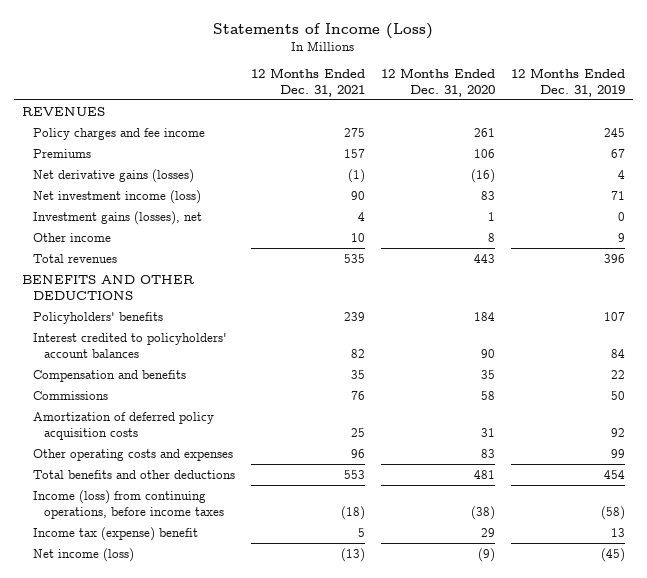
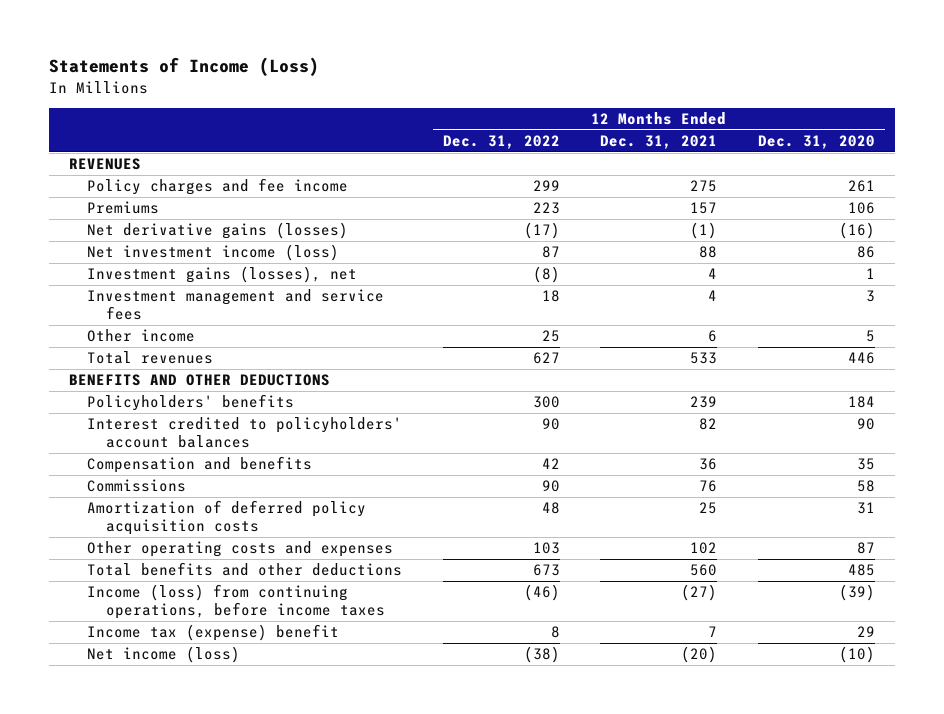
- | 12 Months Ended Dec. 31, 2021 | 12 Months Ended Dec. 31, 2020 | 12 Months Ended Dec. 31, 2019
+ | 12 Months Ended Dec. 31, 2022 | 12 Months Ended Dec. 31, 2021 | 12 Months Ended Dec. 31, 2020
- Net investment income (loss) | 90 | 83 | 71
+ Net investment income (loss) | 87 | 88 | 86
- Other income | 10 | 8 | 9
- Total revenues | 535 | 443 | 396
+ Investment management and service fees | 18 | 4 | 3
+ Other income | 25 | 6 | 5
+ Total revenues | 627 | 533 | 446
- Compensation and benefits | 35 | 35 | 22
+ Compensation and benefits | 42 | 36 | 35
- Other operating costs and expenses | 96 | 83 | 99
- Total benefits and other deductions | 553 | 481 | 454
- Income (loss) from continuing operations, before income taxes | (18) | (38) | (58)
- Income tax (expense) benefit | 5 | 29 | 13
- Net income (loss) | (13) | (9) | (45)
+ Other operating costs and expenses | 103 | 102 | 87
+ Total benefits and other deductions | 673 | 560 | 485
+ Income (loss) from continuing operations, before income taxes | (46) | (27) | (39)
+ Income tax (expense) benefit | 8 | 7 | 29
+ Net income (loss) | (38) | (20) | (10)

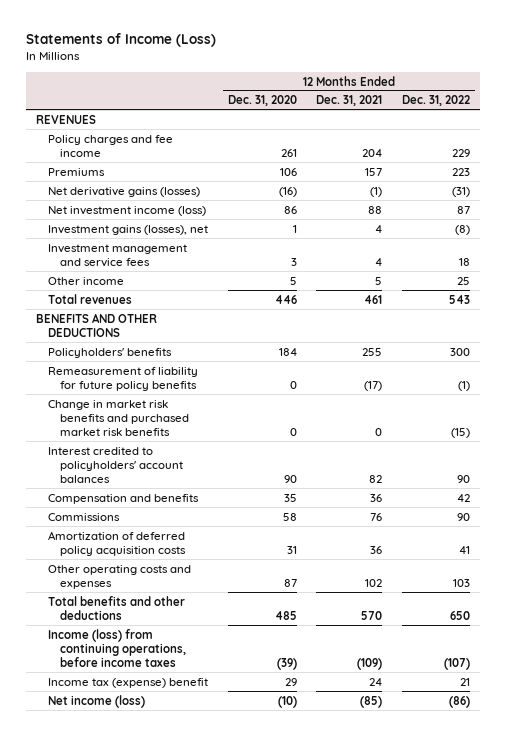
- | 12 Months Ended Dec. 31, 2022 | 12 Months Ended Dec. 31, 2021 | 12 Months Ended Dec. 31, 2020
+ | 12 Months Ended Dec. 31, 2020 | 12 Months Ended Dec. 31, 2021 | 12 Months Ended Dec. 31, 2022
- Policy charges and fee income | 299 | 275 | 261
+ Policy charges and fee income | 261 | 204 | 229
- Net derivative gains (losses) | (17) | (1) | (16)
+ Net derivative gains (losses) | (16) | (1) | (31)
- Other income | 25 | 6 | 5
- Total revenues | 627 | 533 | 446
+ Other income | 5 | 5 | 25
+ Total revenues | 446 | 461 | 543
- Policyholders' benefits | 300 | 239 | 184
+ Policyholders' benefits | 184 | 255 | 300
+ Remeasurement of liability for future policy benefits | 0 | (17) | (1)
+ Change in market risk benefits and purchased market risk benefits | 0 | 0 | (15)
- Amortization of deferred policy acquisition costs | 48 | 25 | 31
+ Amortization of deferred policy acquisition costs | 31 | 36 | 41
- Total benefits and other deductions | 673 | 560 | 485
- Income (loss) from continuing operations, before income taxes | (46) | (27) | (39)
- Income tax (expense) benefit | 8 | 7 | 29
- Net income (loss) | (38) | (20) | (10)
+ Total benefits and other deductions | 485 | 570 | 650
+ Income (loss) from continuing operations, before income taxes | (39) | (109) | (107)
+ Income tax (expense) benefit | 29 | 24 | 21
+ Net income (loss) | (10) | (85) | (86)

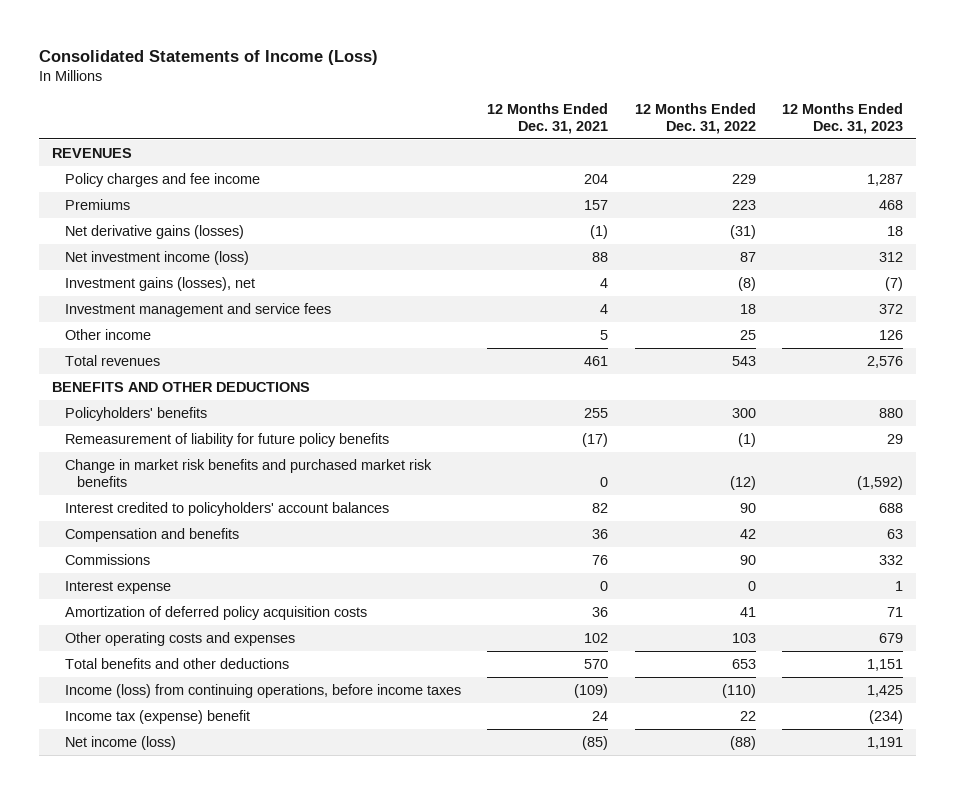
- Statements of Income (Loss)
+ Consolidated Statements of Income (Loss)
- | 12 Months Ended Dec. 31, 2020 | 12 Months Ended Dec. 31, 2021 | 12 Months Ended Dec. 31, 2022
+ | 12 Months Ended Dec. 31, 2021 | 12 Months Ended Dec. 31, 2022 | 12 Months Ended Dec. 31, 2023
- Change in market risk benefits and purchased market risk benefits | 0 | 0 | (15)
+ Change in market risk benefits and purchased market risk benefits | 0 | (12) | (1,592)
+ Interest expense | 0 | 0 | 1
- Total benefits and other deductions | 485 | 570 | 650
- Income (loss) from continuing operations, before income taxes | (39) | (109) | (107)
- Income tax (expense) benefit | 29 | 24 | 21
- Net income (loss) | (10) | (85) | (86)
+ Total benefits and other deductions | 570 | 653 | 1,151
+ Income (loss) from continuing operations, before income taxes | (109) | (110) | 1,425
+ Income tax (expense) benefit | 24 | 22 | (234)
+ Net income (loss) | (85) | (88) | 1,191

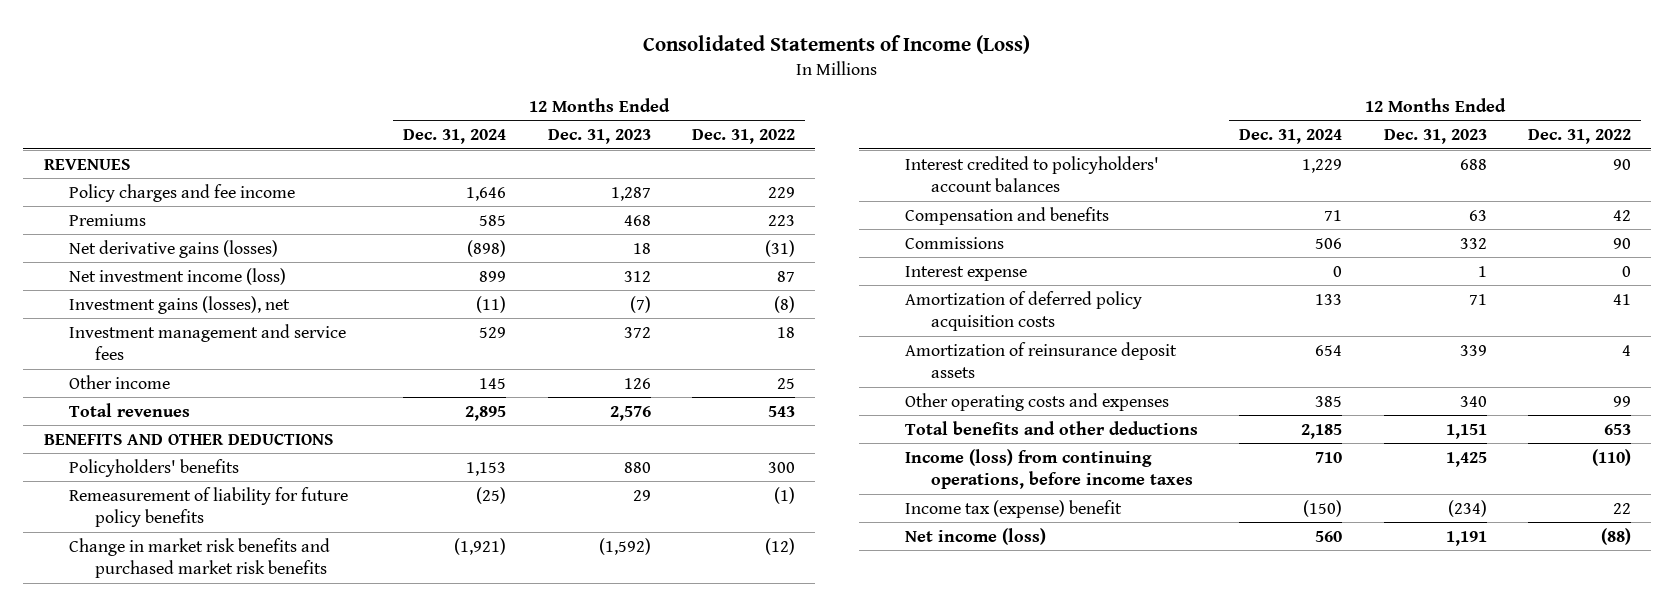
- | 12 Months Ended Dec. 31, 2021 | 12 Months Ended Dec. 31, 2022 | 12 Months Ended Dec. 31, 2023
+ | 12 Months Ended Dec. 31, 2024 | 12 Months Ended Dec. 31, 2023 | 12 Months Ended Dec. 31, 2022
- Other operating costs and expenses | 102 | 103 | 679
+ Amortization of reinsurance deposit assets | 654 | 339 | 4
+ Other operating costs and expenses | 385 | 340 | 99

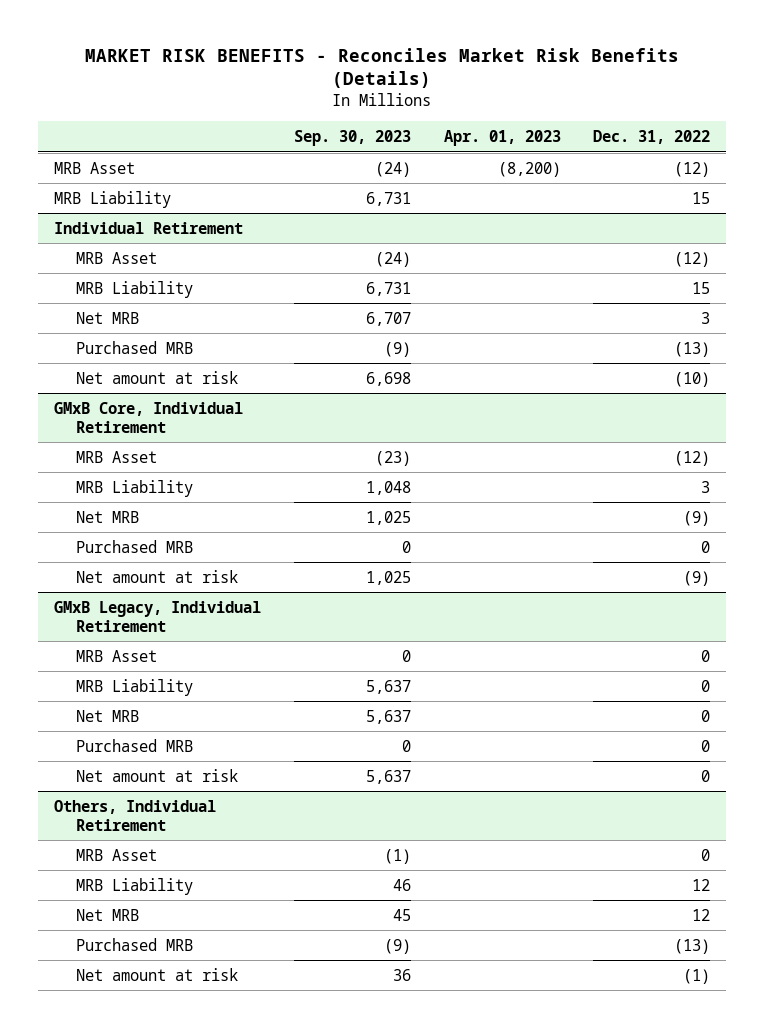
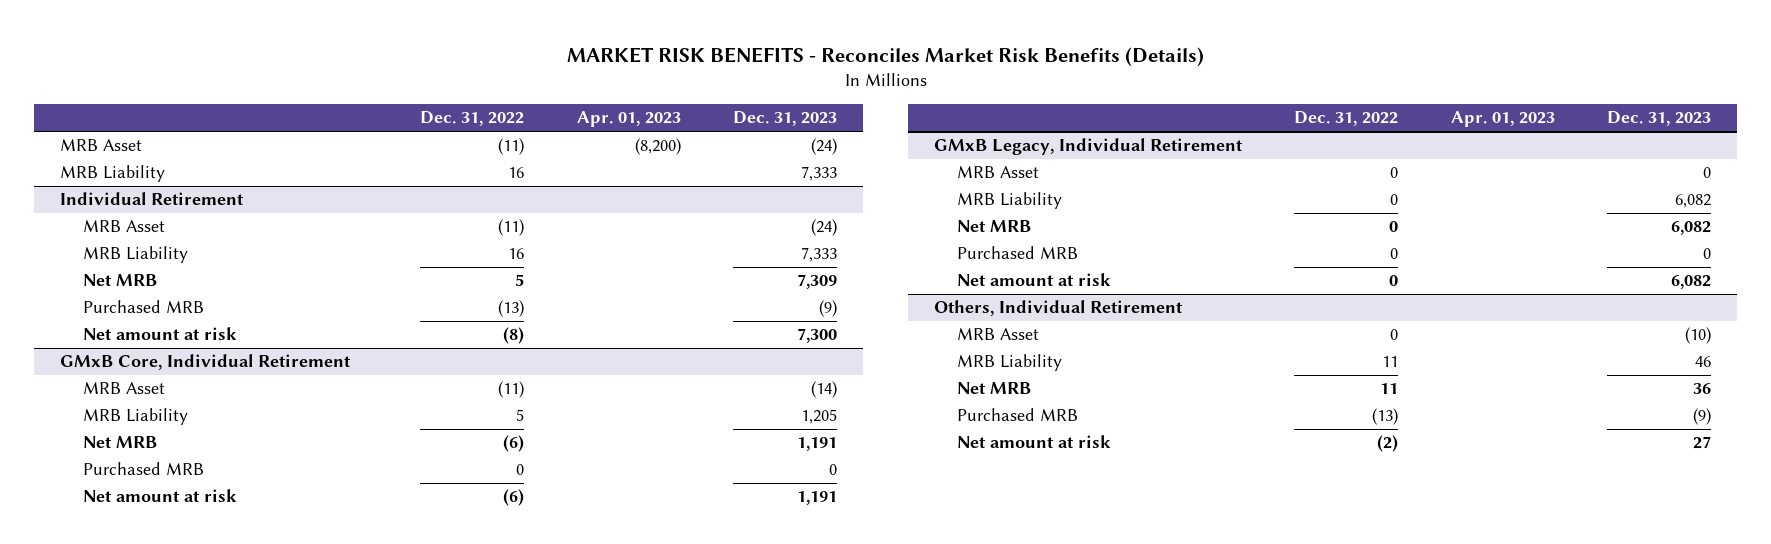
- | Sep. 30, 2023 | Apr. 01, 2023 | Dec. 31, 2022
+ | Dec. 31, 2022 | Apr. 01, 2023 | Dec. 31, 2023
- MRB Asset | (24) | (8,200) | (12)
- MRB Liability | 6,731 | | 15
+ MRB Asset | (11) | (8,200) | (24)
+ MRB Liability | 16 | | 7,333
@ Individual Retirement
- MRB Asset | (24) | | (12)
- MRB Liability | 6,731 | | 15
- Net MRB | 6,707 | | 3
+ MRB Asset | (11) | | (24)
+ MRB Liability | 16 | | 7,333
+ Net MRB | 5 | | 7,309
- Net amount at risk | 6,698 | | (10)
+ Net amount at risk | (8) | | 7,300
@ GMxB Core, Individual Retirement
- MRB Asset | (23) | | (12)
- MRB Liability | 1,048 | | 3
- Net MRB | 1,025 | | (9)
+ MRB Asset | (11) | | (14)
+ MRB Liability | 5 | | 1,205
+ Net MRB | (6) | | 1,191
- Net amount at risk | 1,025 | | (9)
+ Net amount at risk | (6) | | 1,191
@ Others, Individual Retirement
- MRB Liability | 46 | | 12
- Net MRB | 45 | | 12
+ MRB Liability | 11 | | 46
+ Net MRB | 11 | | 36
- Net amount at risk | 36 | | (1)
+ Net amount at risk | (2) | | 27

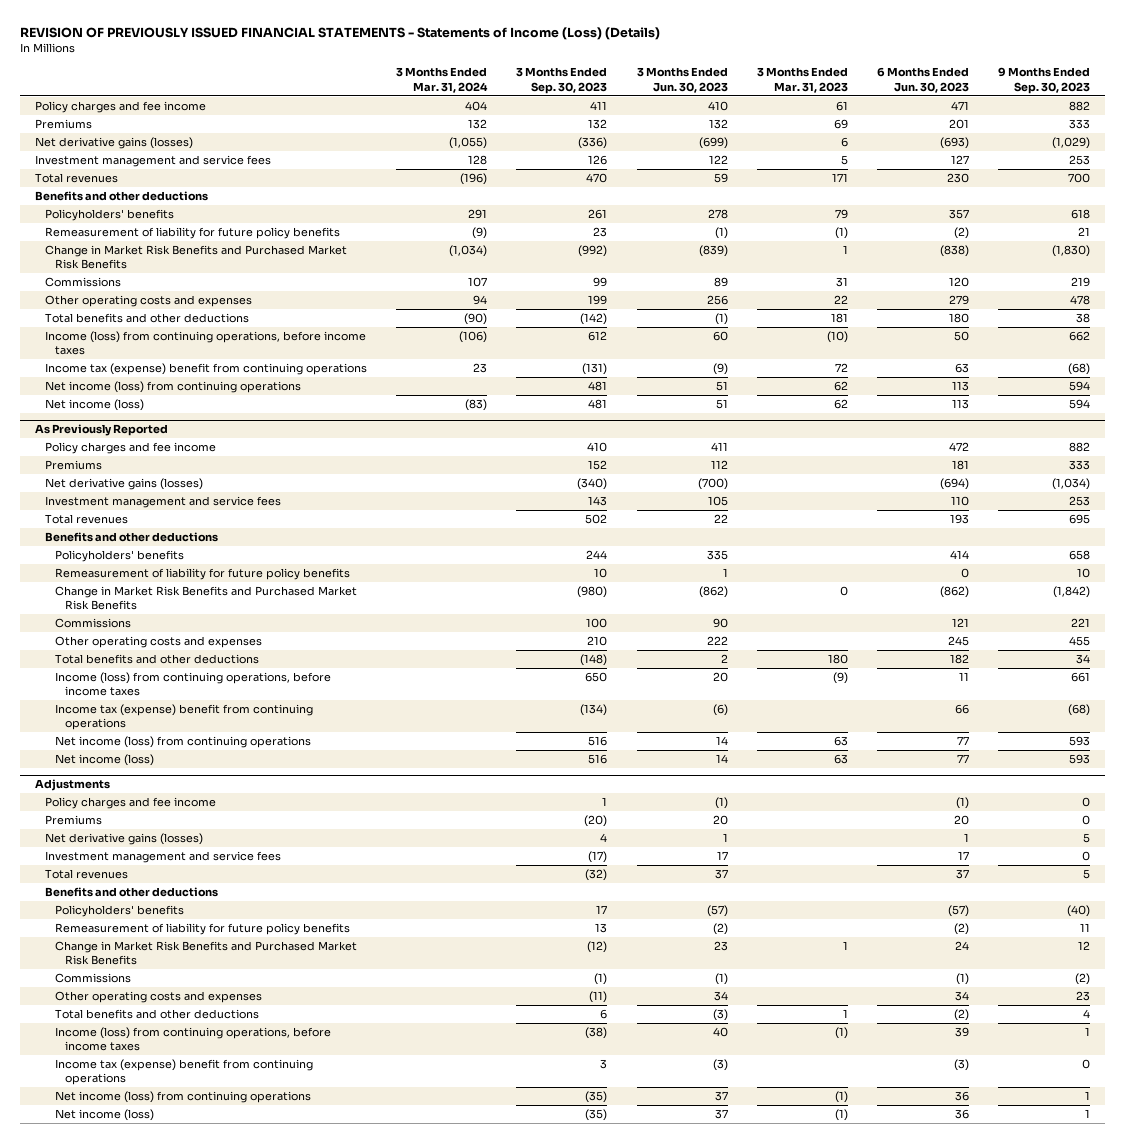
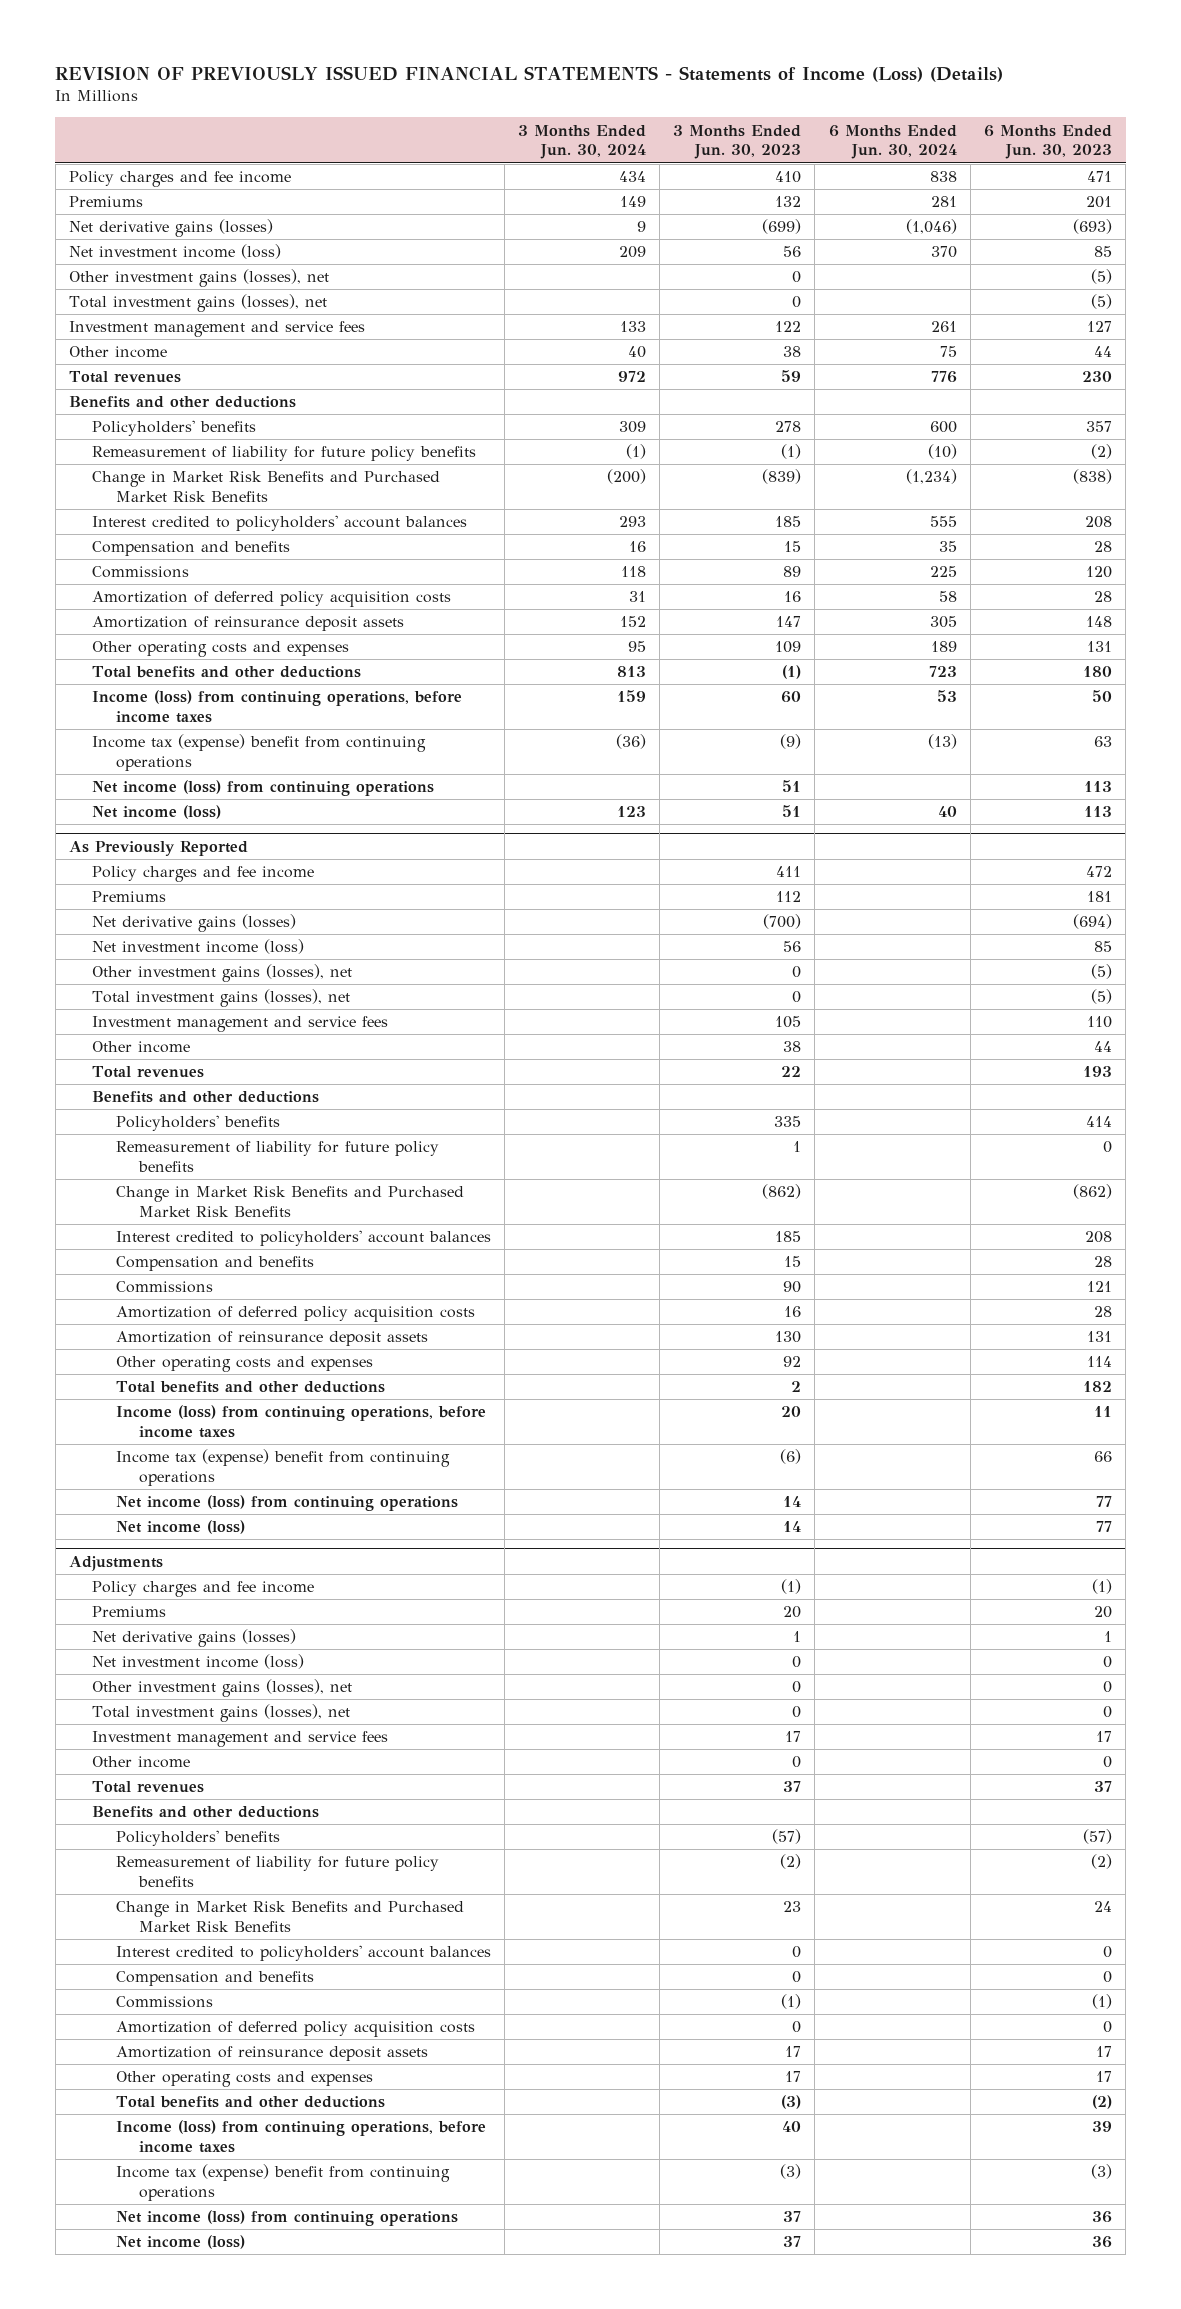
- | 3 Months Ended Mar. 31, 2024 | 3 Months Ended Sep. 30, 2023 | 3 Months Ended Jun. 30, 2023 | 3 Months Ended Mar. 31, 2023 | 6 Months Ended Jun. 30, 2023 | 9 Months Ended Sep. 30, 2023
+ | 3 Months Ended Jun. 30, 2024 | 3 Months Ended Jun. 30, 2023 | 6 Months Ended Jun. 30, 2024 | 6 Months Ended Jun. 30, 2023
+ Net investment income (loss) | 209 | 56 | 370 | 85
+ Other investment gains (losses), net | | 0 | | (5)
+ Total investment gains (losses), net | | 0 | | (5)
+ Other income | 40 | 38 | 75 | 44
+ Interest credited to policyholders' account balances | 293 | 185 | 555 | 208
+ Compensation and benefits | 16 | 15 | 35 | 28
- Other operating costs and expenses | 94 | 199 | 256 | 22 | 279 | 478
+ Amortization of deferred policy acquisition costs | 31 | 16 | 58 | 28
+ Amortization of reinsurance deposit assets | 152 | 147 | 305 | 148
+ Other operating costs and expenses | 95 | 109 | 189 | 131
@ As Previously Reported
+ Net investment income (loss) | | 56 | | 85
+ Other investment gains (losses), net | | 0 | | (5)
+ Total investment gains (losses), net | | 0 | | (5)
+ Other income | | 38 | | 44
+ Interest credited to policyholders' account balances | | 185 | | 208
+ Compensation and benefits | | 15 | | 28
- Other operating costs and expenses | | 210 | 222 | | 245 | 455
+ Amortization of deferred policy acquisition costs | | 16 | | 28
+ Amortization of reinsurance deposit assets | | 130 | | 131
+ Other operating costs and expenses | | 92 | | 114
@ Adjustments
+ Net investment income (loss) | | 0 | | 0
+ Other investment gains (losses), net | | 0 | | 0
+ Total investment gains (losses), net | | 0 | | 0
+ Other income | | 0 | | 0
+ Interest credited to policyholders' account balances | | 0 | | 0
+ Compensation and benefits | | 0 | | 0
- Other operating costs and expenses | | (11) | 34 | | 34 | 23
+ Amortization of deferred policy acquisition costs | | 0 | | 0
+ Amortization of reinsurance deposit assets | | 17 | | 17
+ Other operating costs and expenses | | 17 | | 17

